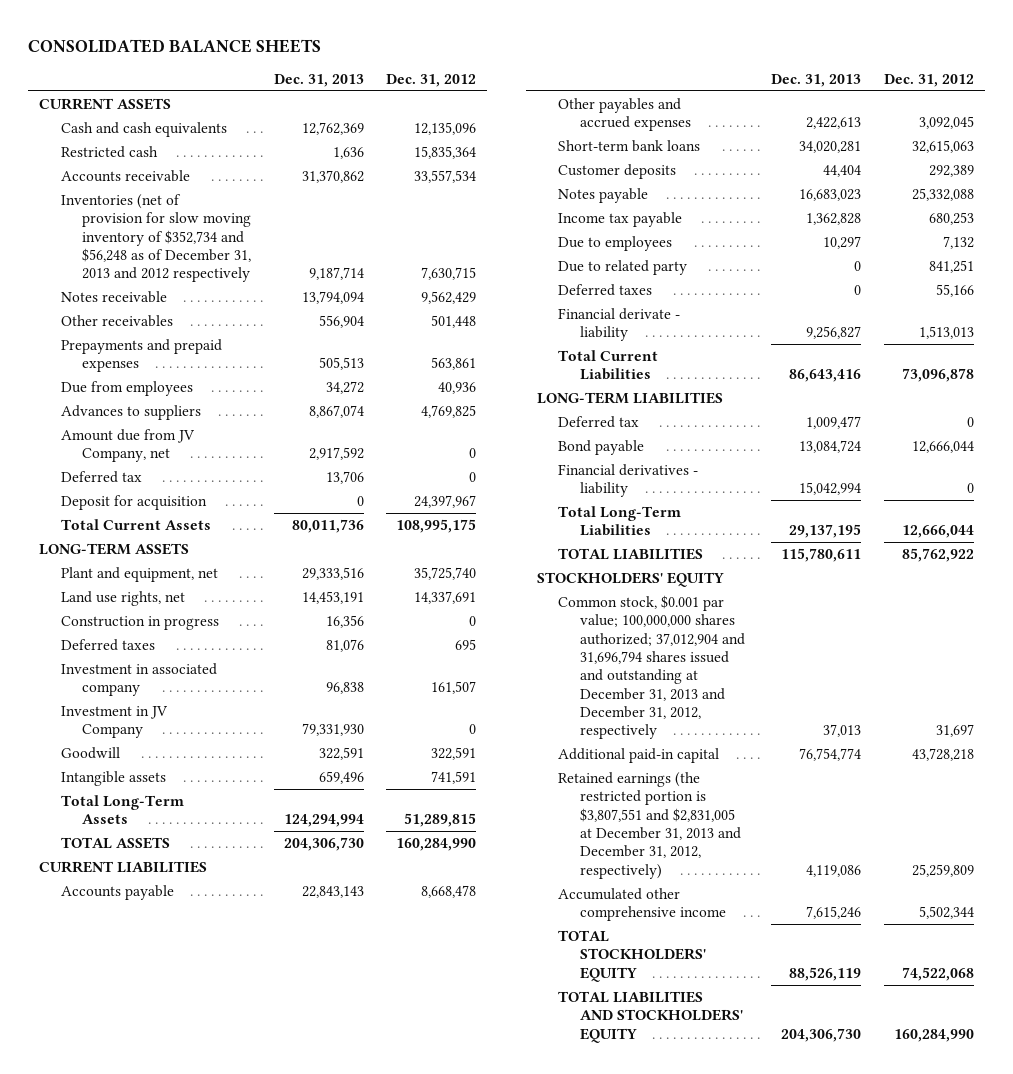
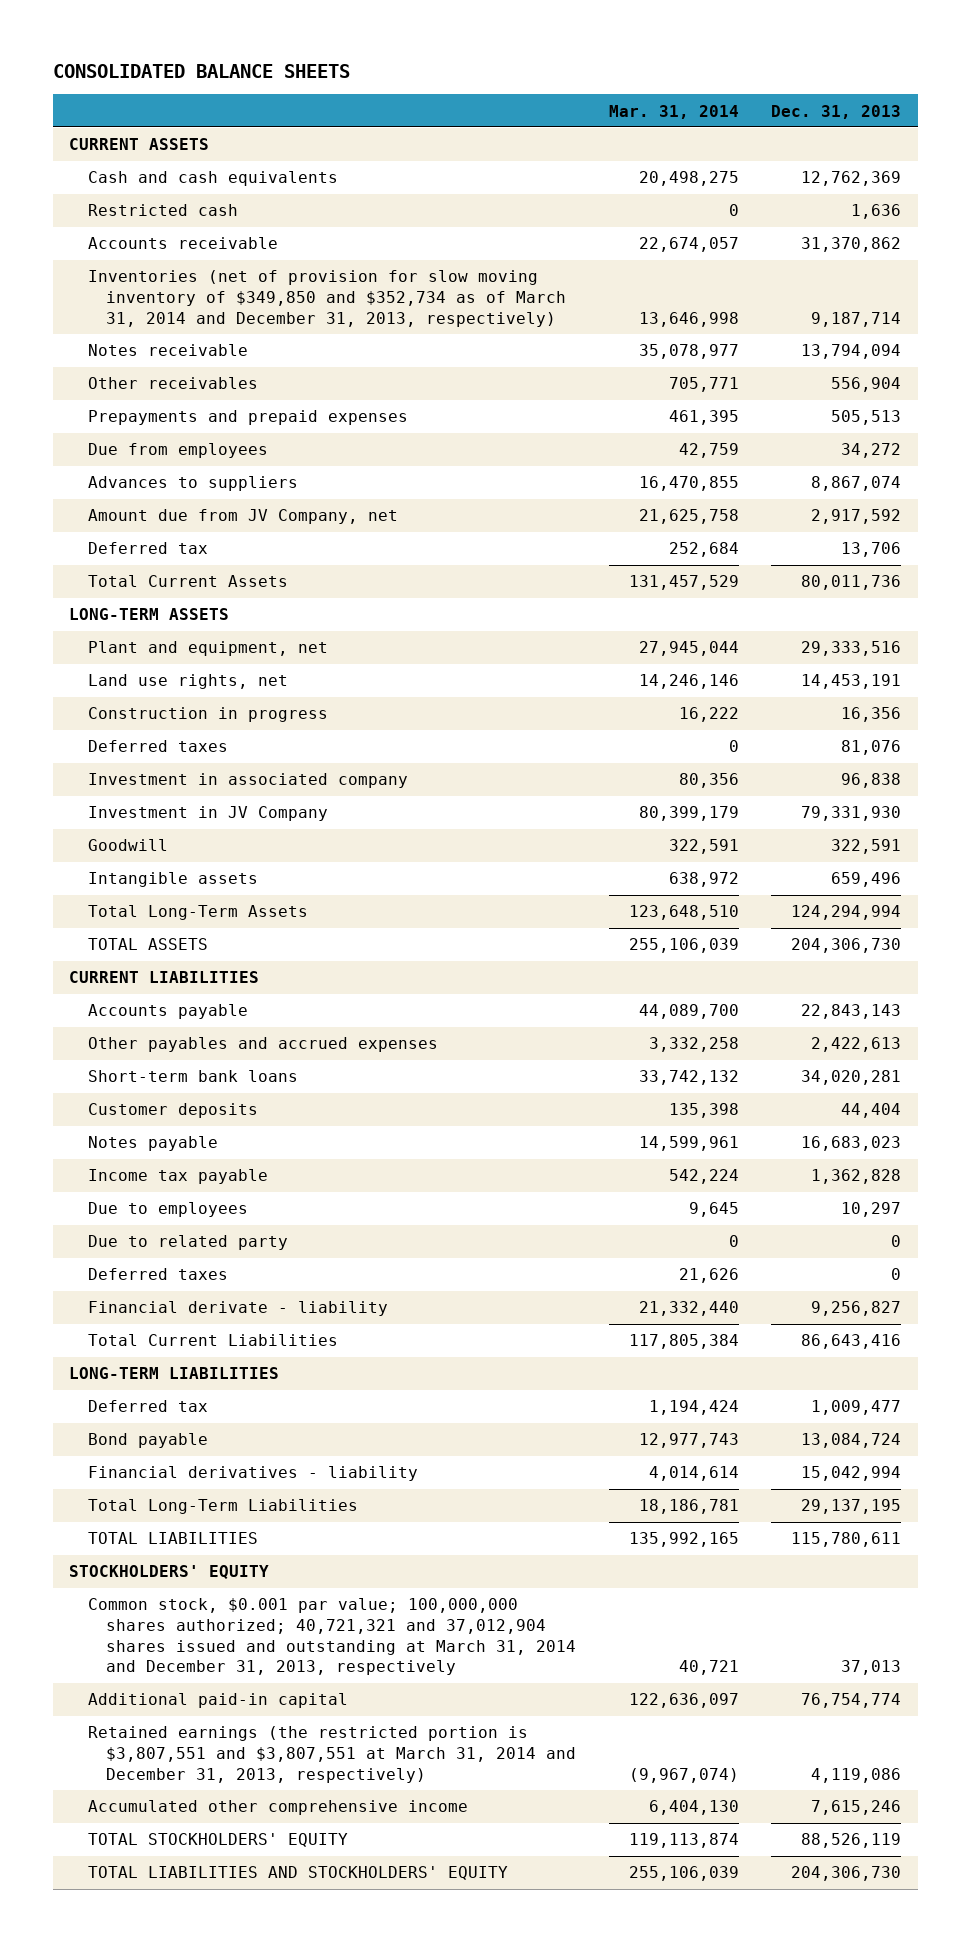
- | Dec. 31, 2013 | Dec. 31, 2012
+ | Mar. 31, 2014 | Dec. 31, 2013
- Inventories (net of provision for slow moving inventory of $352,734 and $56,248 as of December 31, 2013 and 2012 respectively | 9,187,714 | 7,630,715
+ Inventories (net of provision for slow moving inventory of $349,850 and $352,734 as of March 31, 2014 and December 31, 2013, respectively) | 13,646,998 | 9,187,714
- Deposit for acquisition | 0 | 24,397,967
- Common stock, $0.001 par value; 100,000,000 shares authorized; 37,012,904 and 31,696,794 shares issued and outstanding at December 31, 2013 and December 31, 2012, respectively | 37,013 | 31,697
+ Common stock, $0.001 par value; 100,000,000 shares authorized; 40,721,321 and 37,012,904 shares issued and outstanding at March 31, 2014 and December 31, 2013, respectively | 40,721 | 37,013
- Retained earnings (the restricted portion is $3,807,551 and $2,831,005 at December 31, 2013 and December 31, 2012, respectively) | 4,119,086 | 25,259,809
+ Retained earnings (the restricted portion is $3,807,551 and $3,807,551 at March 31, 2014 and December 31, 2013, respectively) | (9,967,074) | 4,119,086

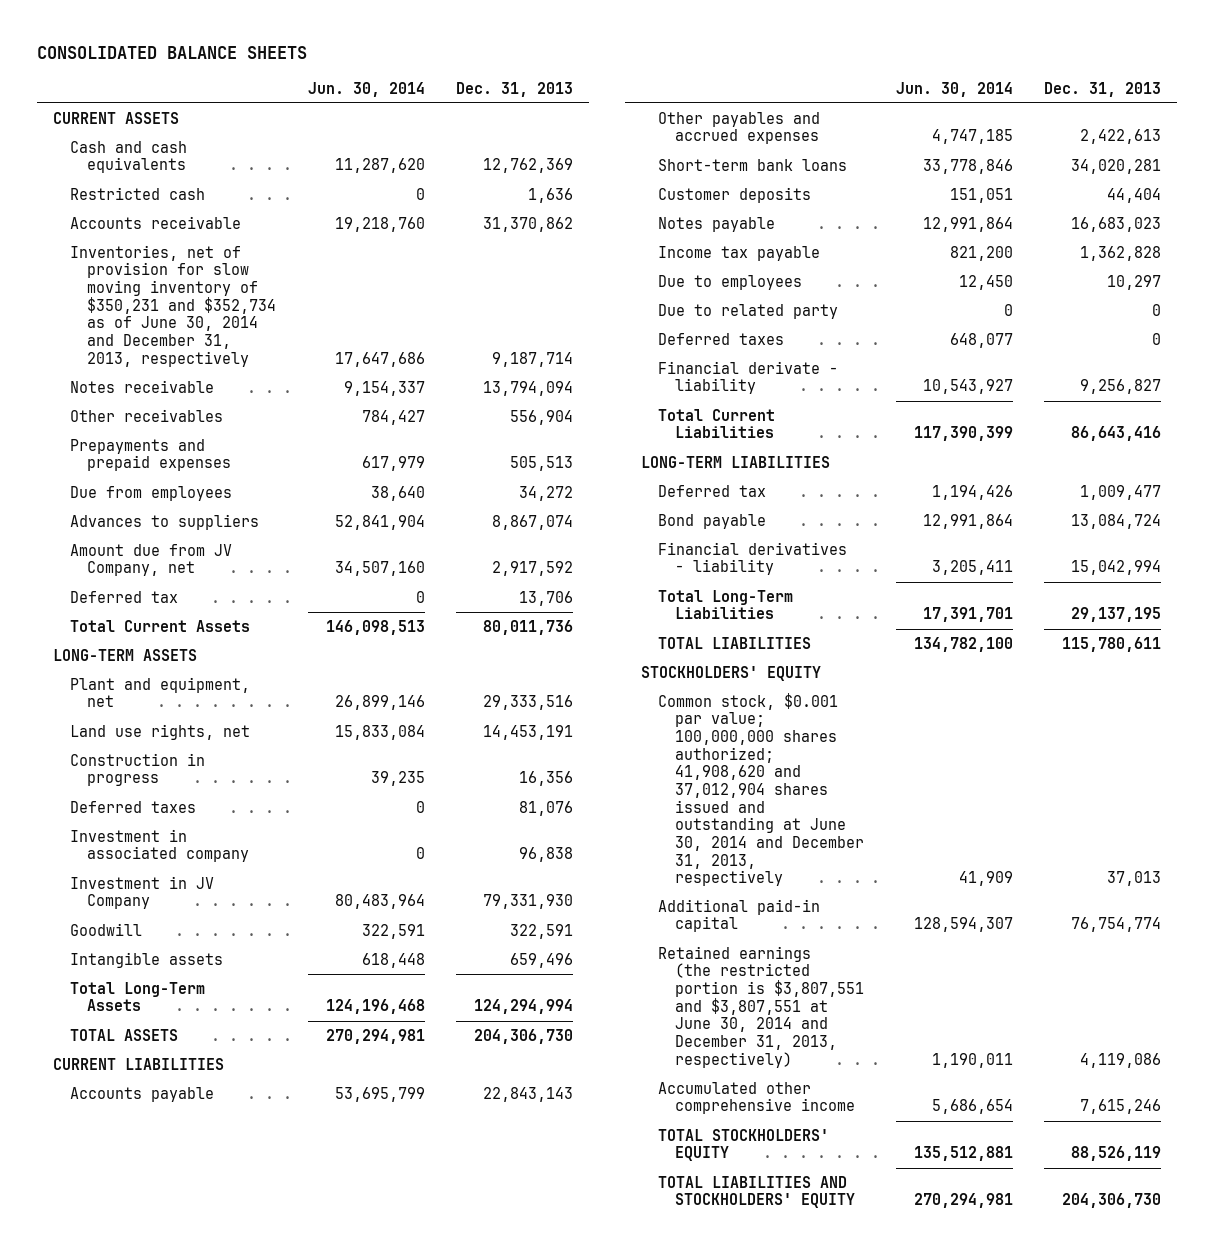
- | Mar. 31, 2014 | Dec. 31, 2013
+ | Jun. 30, 2014 | Dec. 31, 2013
- Inventories (net of provision for slow moving inventory of $349,850 and $352,734 as of March 31, 2014 and December 31, 2013, respectively) | 13,646,998 | 9,187,714
+ Inventories, net of provision for slow moving inventory of $350,231 and $352,734 as of June 30, 2014 and December 31, 2013, respectively | 17,647,686 | 9,187,714
- Common stock, $0.001 par value; 100,000,000 shares authorized; 40,721,321 and 37,012,904 shares issued and outstanding at March 31, 2014 and December 31, 2013, respectively | 40,721 | 37,013
+ Common stock, $0.001 par value; 100,000,000 shares authorized; 41,908,620 and 37,012,904 shares issued and outstanding at June 30, 2014 and December 31, 2013, respectively | 41,909 | 37,013
- Retained earnings (the restricted portion is $3,807,551 and $3,807,551 at March 31, 2014 and December 31, 2013, respectively) | (9,967,074) | 4,119,086
+ Retained earnings (the restricted portion is $3,807,551 and $3,807,551 at June 30, 2014 and December 31, 2013, respectively) | 1,190,011 | 4,119,086

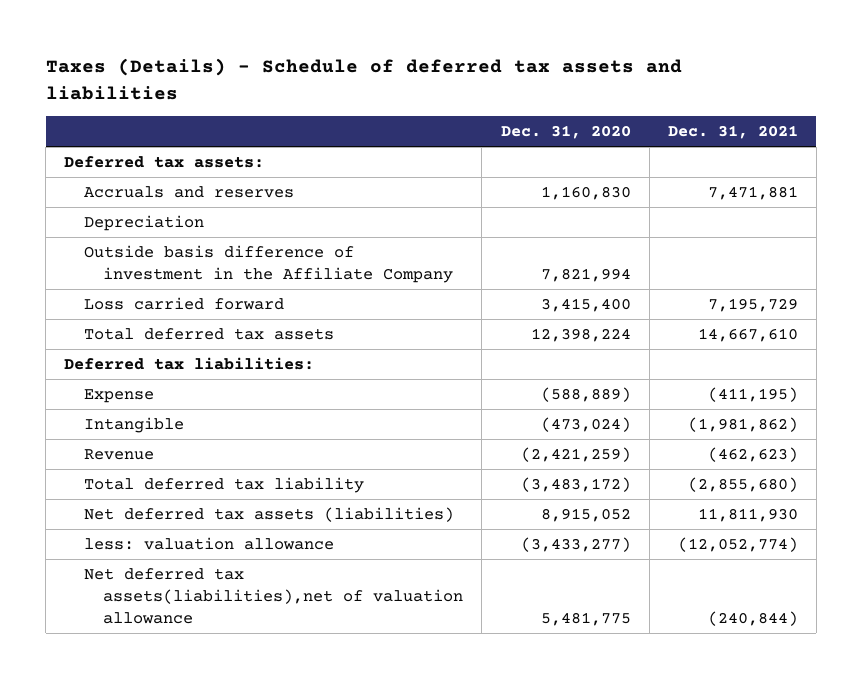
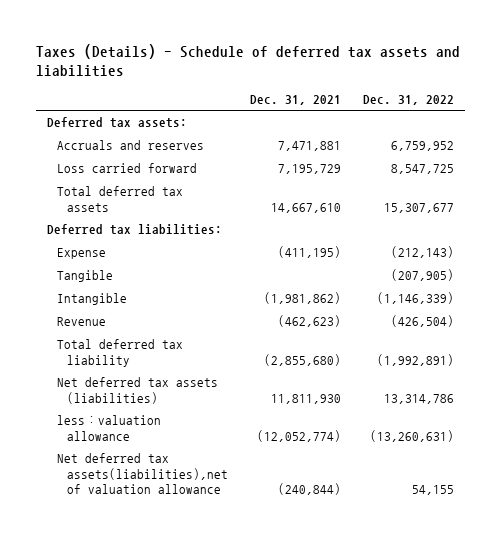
- | Dec. 31, 2020 | Dec. 31, 2021
+ | Dec. 31, 2021 | Dec. 31, 2022
- Depreciation
- Outside basis difference of investment in the Affiliate Company | 7,821,994 |
+ Tangible | | (207,905)
- less: valuation allowance | (3,433,277) | (12,052,774)
+ less：valuation allowance | (12,052,774) | (13,260,631)

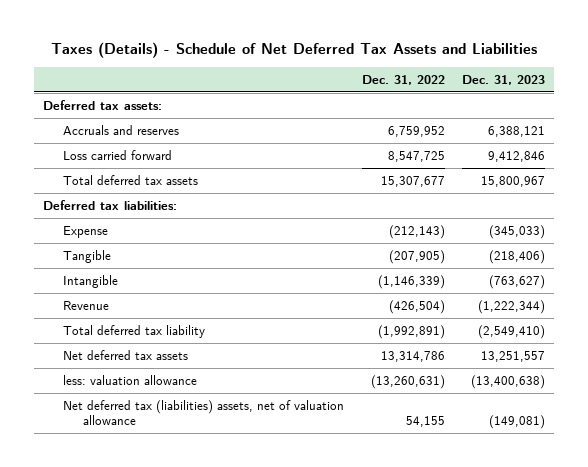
- Taxes (Details) - Schedule of deferred tax assets and liabilities
+ Taxes (Details) - Schedule of Net Deferred Tax Assets and Liabilities
- | Dec. 31, 2021 | Dec. 31, 2022
+ | Dec. 31, 2022 | Dec. 31, 2023
- Net deferred tax assets (liabilities) | 11,811,930 | 13,314,786
- less：valuation allowance | (12,052,774) | (13,260,631)
- Net deferred tax assets(liabilities),net of valuation allowance | (240,844) | 54,155
+ Net deferred tax assets | 13,314,786 | 13,251,557
+ less: valuation allowance | (13,260,631) | (13,400,638)
+ Net deferred tax (liabilities) assets, net of valuation allowance | 54,155 | (149,081)

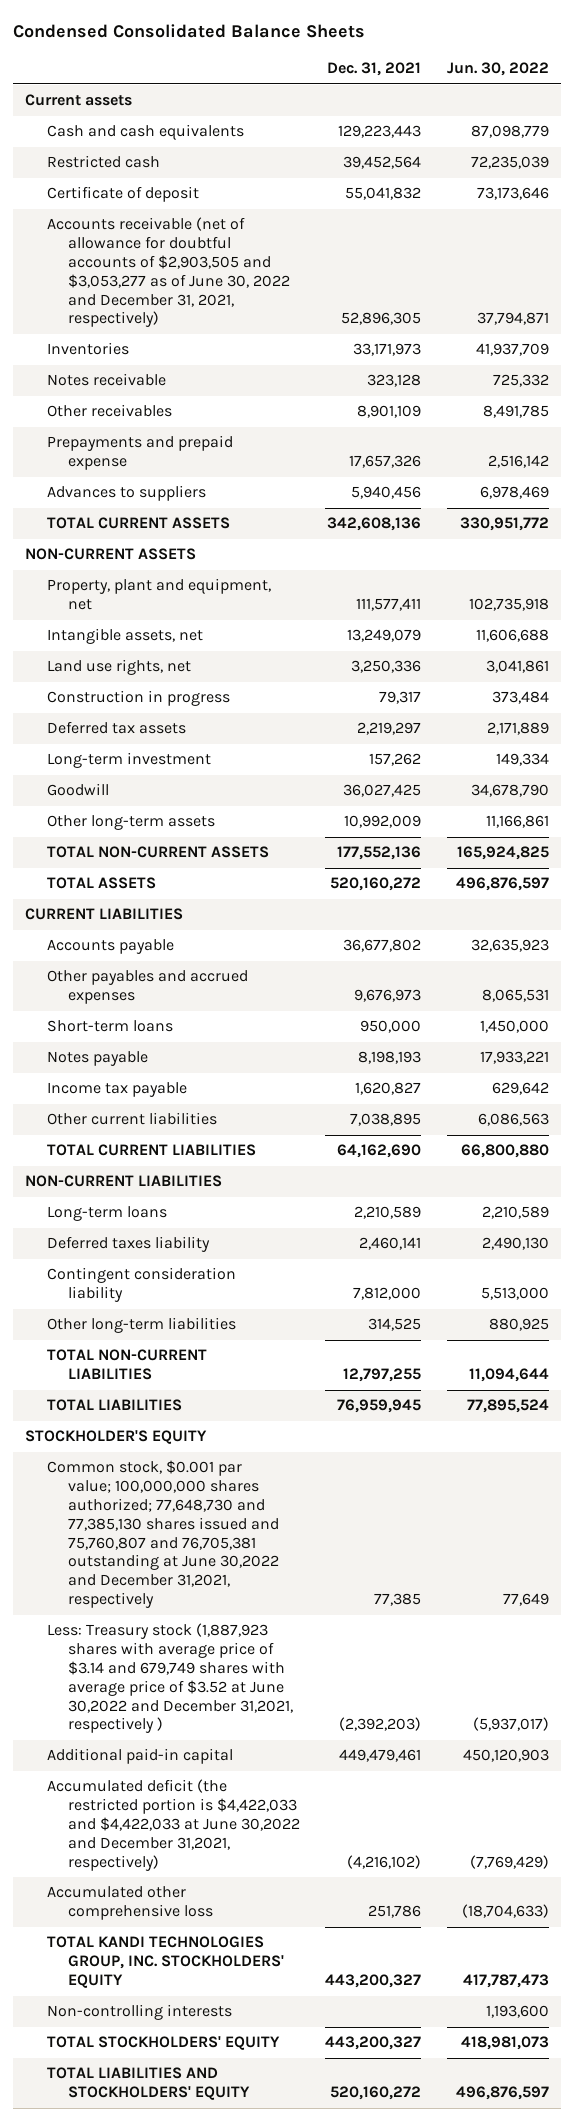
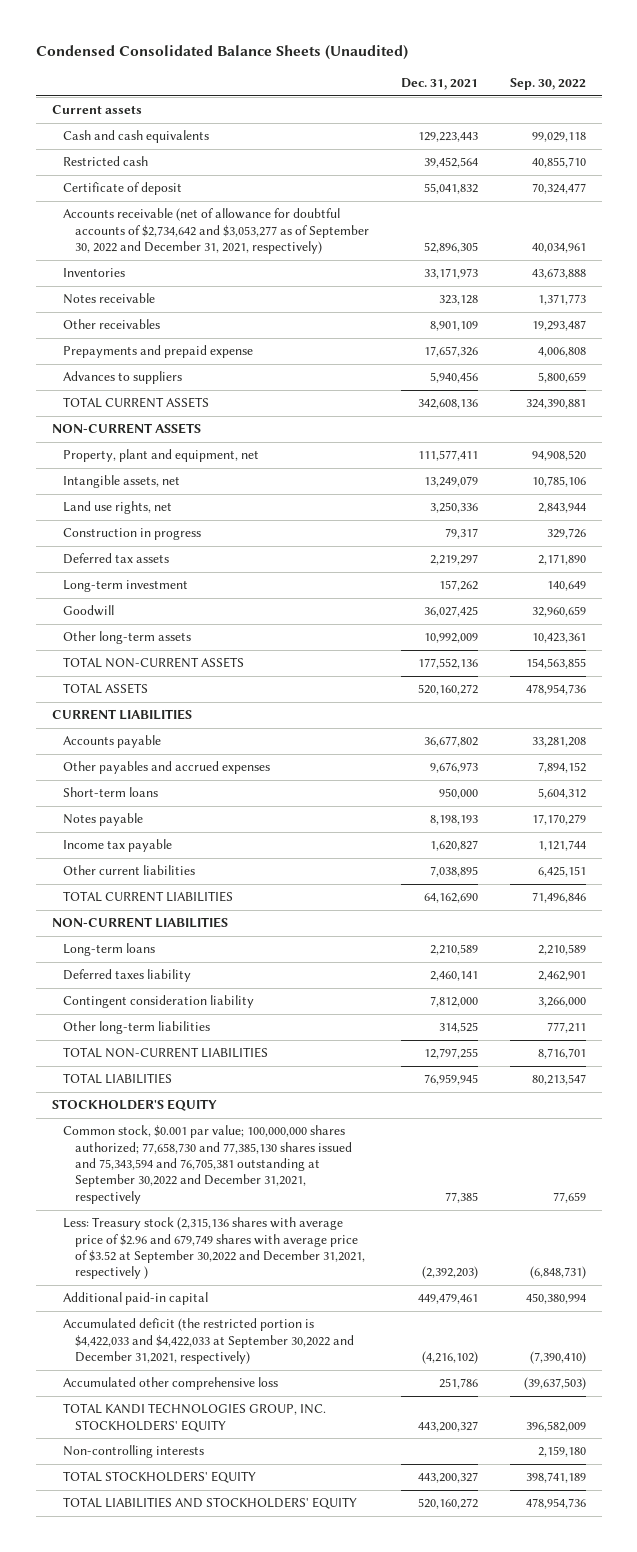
- Condensed Consolidated Balance Sheets
+ Condensed Consolidated Balance Sheets (Unaudited)
- | Dec. 31, 2021 | Jun. 30, 2022
+ | Dec. 31, 2021 | Sep. 30, 2022
- Accounts receivable (net of allowance for doubtful accounts of $2,903,505 and $3,053,277 as of June 30, 2022 and December 31, 2021, respectively) | 52,896,305 | 37,794,871
+ Accounts receivable (net of allowance for doubtful accounts of $2,734,642 and $3,053,277 as of September 30, 2022 and December 31, 2021, respectively) | 52,896,305 | 40,034,961
- Common stock, $0.001 par value; 100,000,000 shares authorized; 77,648,730 and 77,385,130 shares issued and 75,760,807 and 76,705,381 outstanding at June 30,2022 and December 31,2021, respectively | 77,385 | 77,649
- Less: Treasury stock (1,887,923 shares with average price of $3.14 and 679,749 shares with average price of $3.52 at June 30,2022 and December 31,2021, respectively ) | (2,392,203) | (5,937,017)
+ Common stock, $0.001 par value; 100,000,000 shares authorized; 77,658,730 and 77,385,130 shares issued and 75,343,594 and 76,705,381 outstanding at September 30,2022 and December 31,2021, respectively | 77,385 | 77,659
+ Less: Treasury stock (2,315,136 shares with average price of $2.96 and 679,749 shares with average price of $3.52 at September 30,2022 and December 31,2021, respectively ) | (2,392,203) | (6,848,731)
- Accumulated deficit (the restricted portion is $4,422,033 and $4,422,033 at June 30,2022 and December 31,2021, respectively) | (4,216,102) | (7,769,429)
+ Accumulated deficit (the restricted portion is $4,422,033 and $4,422,033 at September 30,2022 and December 31,2021, respectively) | (4,216,102) | (7,390,410)

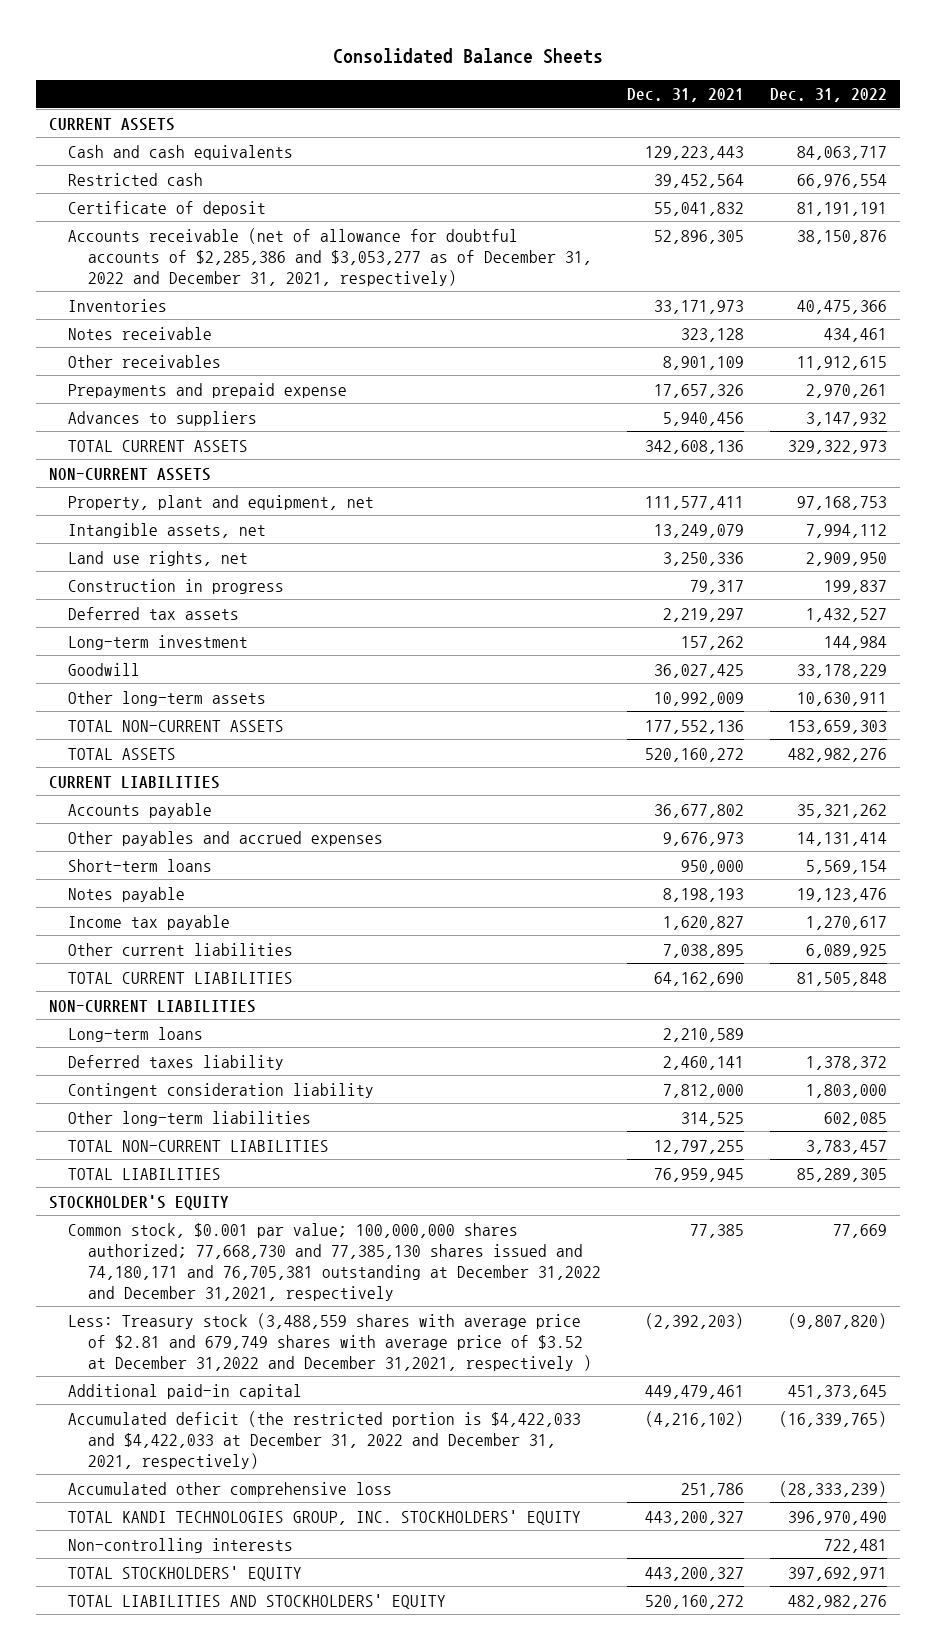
- Condensed Consolidated Balance Sheets (Unaudited)
+ Consolidated Balance Sheets
- | Dec. 31, 2021 | Sep. 30, 2022
+ | Dec. 31, 2021 | Dec. 31, 2022
- Current assets
+ CURRENT ASSETS
- Accounts receivable (net of allowance for doubtful accounts of $2,734,642 and $3,053,277 as of September 30, 2022 and December 31, 2021, respectively) | 52,896,305 | 40,034,961
+ Accounts receivable (net of allowance for doubtful accounts of $2,285,386 and $3,053,277 as of December 31, 2022 and December 31, 2021, respectively) | 52,896,305 | 38,150,876
- Common stock, $0.001 par value; 100,000,000 shares authorized; 77,658,730 and 77,385,130 shares issued and 75,343,594 and 76,705,381 outstanding at September 30,2022 and December 31,2021, respectively | 77,385 | 77,659
- Less: Treasury stock (2,315,136 shares with average price of $2.96 and 679,749 shares with average price of $3.52 at September 30,2022 and December 31,2021, respectively ) | (2,392,203) | (6,848,731)
+ Common stock, $0.001 par value; 100,000,000 shares authorized; 77,668,730 and 77,385,130 shares issued and 74,180,171 and 76,705,381 outstanding at December 31,2022 and December 31,2021, respectively | 77,385 | 77,669
+ Less: Treasury stock (3,488,559 shares with average price of $2.81 and 679,749 shares with average price of $3.52 at December 31,2022 and December 31,2021, respectively ) | (2,392,203) | (9,807,820)
- Accumulated deficit (the restricted portion is $4,422,033 and $4,422,033 at September 30,2022 and December 31,2021, respectively) | (4,216,102) | (7,390,410)
+ Accumulated deficit (the restricted portion is $4,422,033 and $4,422,033 at December 31, 2022 and December 31, 2021, respectively) | (4,216,102) | (16,339,765)

